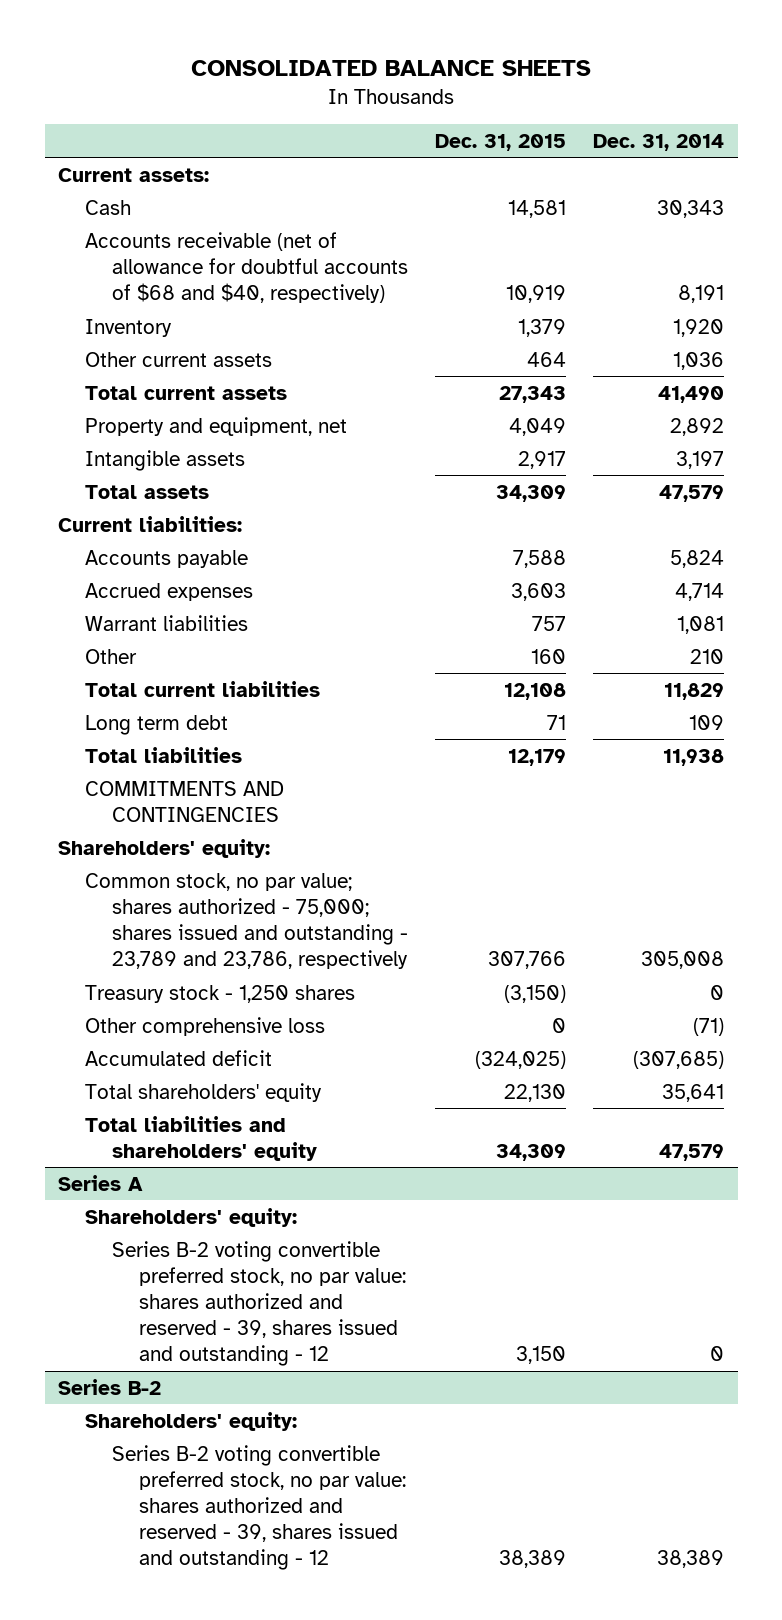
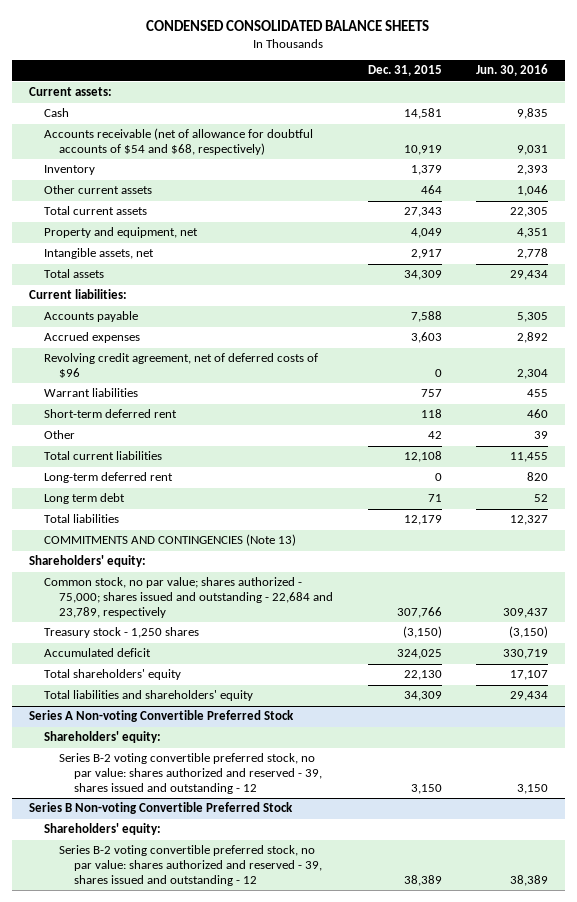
- CONSOLIDATED BALANCE SHEETS
+ CONDENSED CONSOLIDATED BALANCE SHEETS
- | Dec. 31, 2015 | Dec. 31, 2014
+ | Dec. 31, 2015 | Jun. 30, 2016
- Accounts receivable (net of allowance for doubtful accounts of $68 and $40, respectively) | 10,919 | 8,191
+ Accounts receivable (net of allowance for doubtful accounts of $54 and $68, respectively) | 10,919 | 9,031
- Intangible assets | 2,917 | 3,197
+ Intangible assets, net | 2,917 | 2,778
+ Revolving credit agreement, net of deferred costs of $96 | 0 | 2,304
- Other | 160 | 210
+ Short-term deferred rent | 118 | 460
+ Other | 42 | 39
+ Long-term deferred rent | 0 | 820
- COMMITMENTS AND CONTINGENCIES
+ COMMITMENTS AND CONTINGENCIES (Note 13)
- Common stock, no par value; shares authorized - 75,000; shares issued and outstanding - 23,789 and 23,786, respectively | 307,766 | 305,008
+ Common stock, no par value; shares authorized - 75,000; shares issued and outstanding - 22,684 and 23,789, respectively | 307,766 | 309,437
- Other comprehensive loss | 0 | (71)
- Accumulated deficit | (324,025) | (307,685)
+ Accumulated deficit | 324,025 | 330,719
- Series A
+ Series A Non-voting Convertible Preferred Stock
- Series B-2
+ Series B Non-voting Convertible Preferred Stock

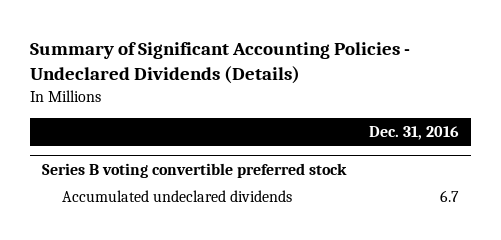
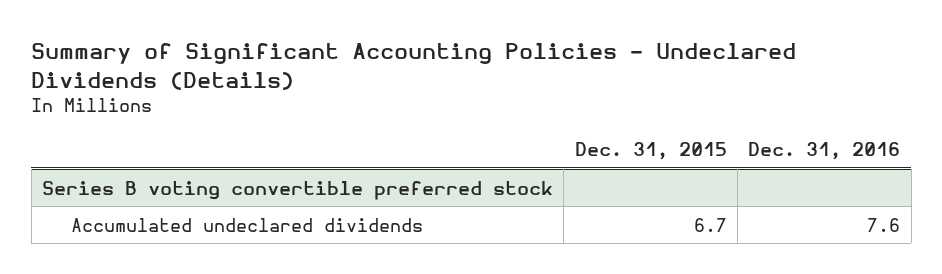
- | Dec. 31, 2016
+ | Dec. 31, 2015 | Dec. 31, 2016
@ Series B voting convertible preferred stock
- Accumulated undeclared dividends | 6.7
+ Accumulated undeclared dividends | 6.7 | 7.6

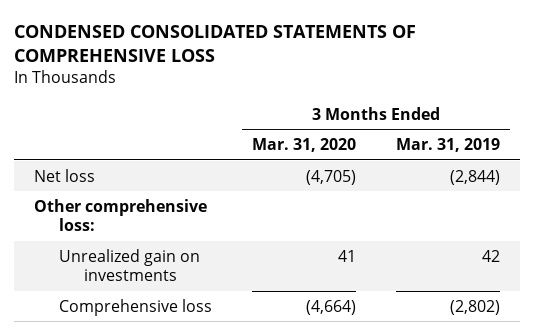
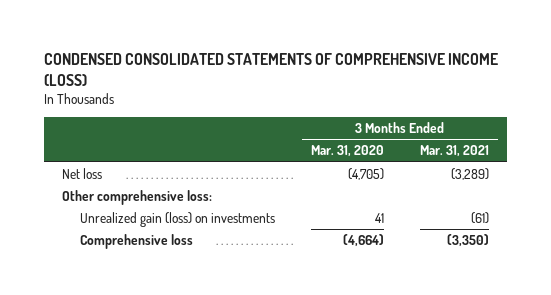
- CONDENSED CONSOLIDATED STATEMENTS OF COMPREHENSIVE LOSS
+ CONDENSED CONSOLIDATED STATEMENTS OF COMPREHENSIVE INCOME (LOSS)
- | 3 Months Ended Mar. 31, 2020 | 3 Months Ended Mar. 31, 2019
+ | 3 Months Ended Mar. 31, 2020 | 3 Months Ended Mar. 31, 2021
- Unrealized gain on investments | 41 | 42
+ Unrealized gain (loss) on investments | 41 | (61)

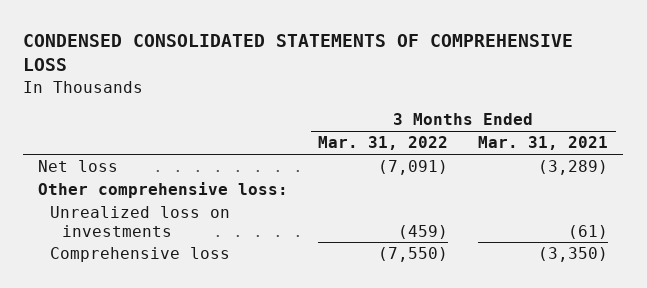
- CONDENSED CONSOLIDATED STATEMENTS OF COMPREHENSIVE INCOME (LOSS)
+ CONDENSED CONSOLIDATED STATEMENTS OF COMPREHENSIVE LOSS
- | 3 Months Ended Mar. 31, 2020 | 3 Months Ended Mar. 31, 2021
+ | 3 Months Ended Mar. 31, 2022 | 3 Months Ended Mar. 31, 2021
- Unrealized gain (loss) on investments | 41 | (61)
+ Unrealized loss on investments | (459) | (61)

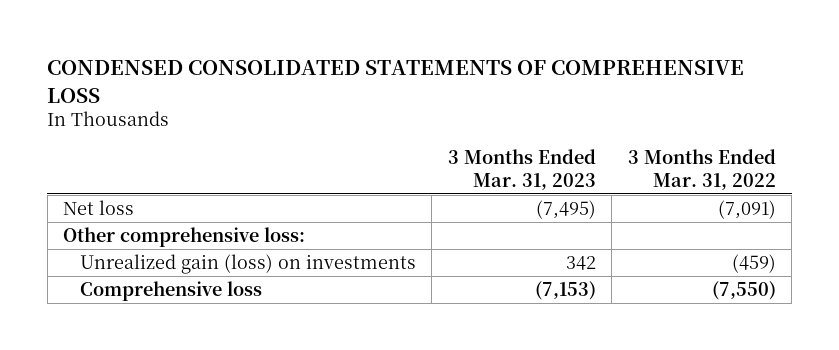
- | 3 Months Ended Mar. 31, 2022 | 3 Months Ended Mar. 31, 2021
+ | 3 Months Ended Mar. 31, 2023 | 3 Months Ended Mar. 31, 2022
- Unrealized loss on investments | (459) | (61)
+ Unrealized gain (loss) on investments | 342 | (459)

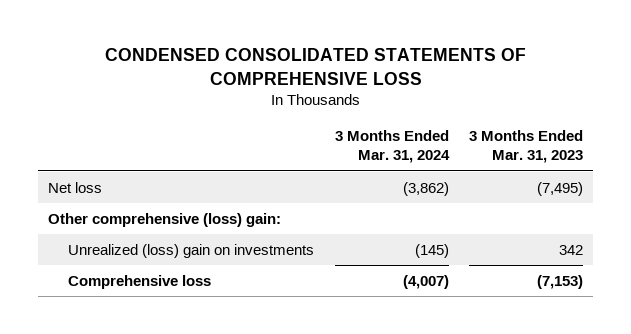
- | 3 Months Ended Mar. 31, 2023 | 3 Months Ended Mar. 31, 2022
+ | 3 Months Ended Mar. 31, 2024 | 3 Months Ended Mar. 31, 2023
- Other comprehensive loss:
- Unrealized gain (loss) on investments | 342 | (459)
+ Other comprehensive (loss) gain:
+ Unrealized (loss) gain on investments | (145) | 342

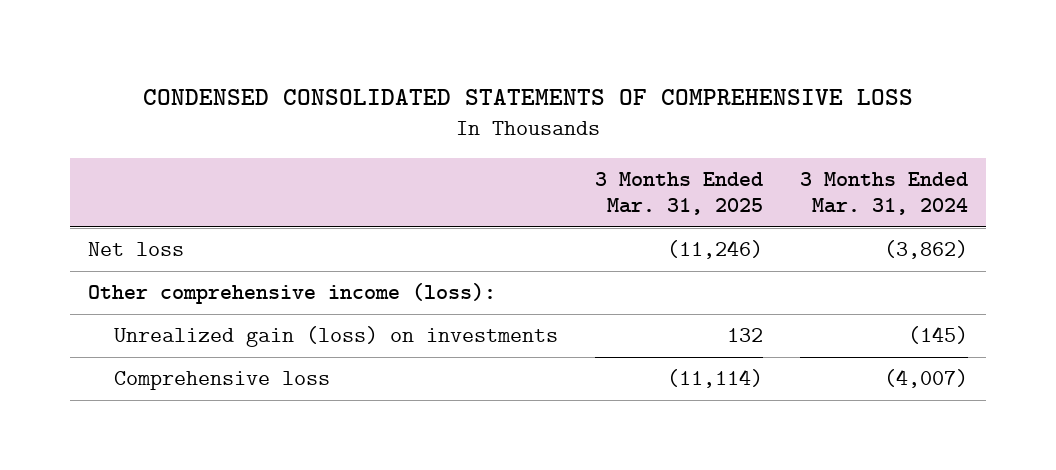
- | 3 Months Ended Mar. 31, 2024 | 3 Months Ended Mar. 31, 2023
+ | 3 Months Ended Mar. 31, 2025 | 3 Months Ended Mar. 31, 2024
- Other comprehensive (loss) gain:
- Unrealized (loss) gain on investments | (145) | 342
+ Other comprehensive income (loss):
+ Unrealized gain (loss) on investments | 132 | (145)

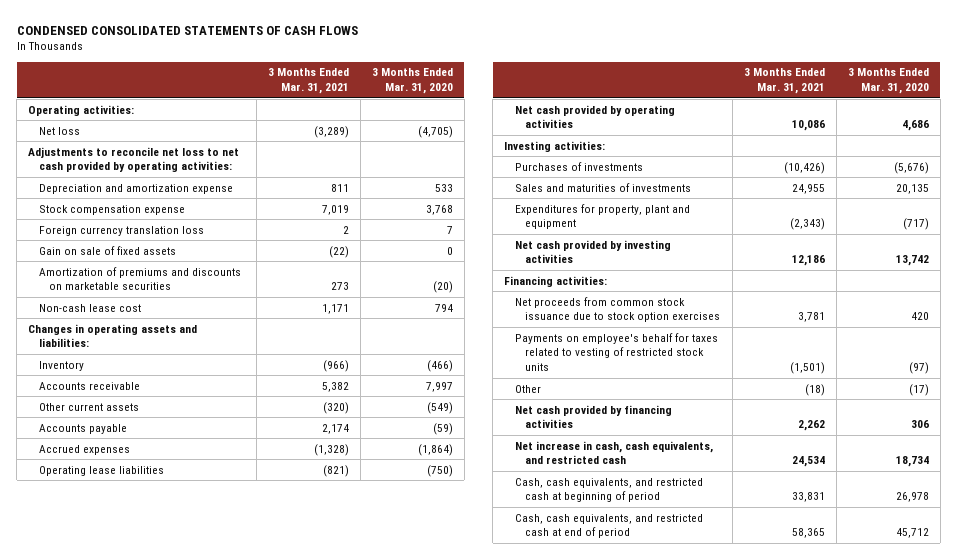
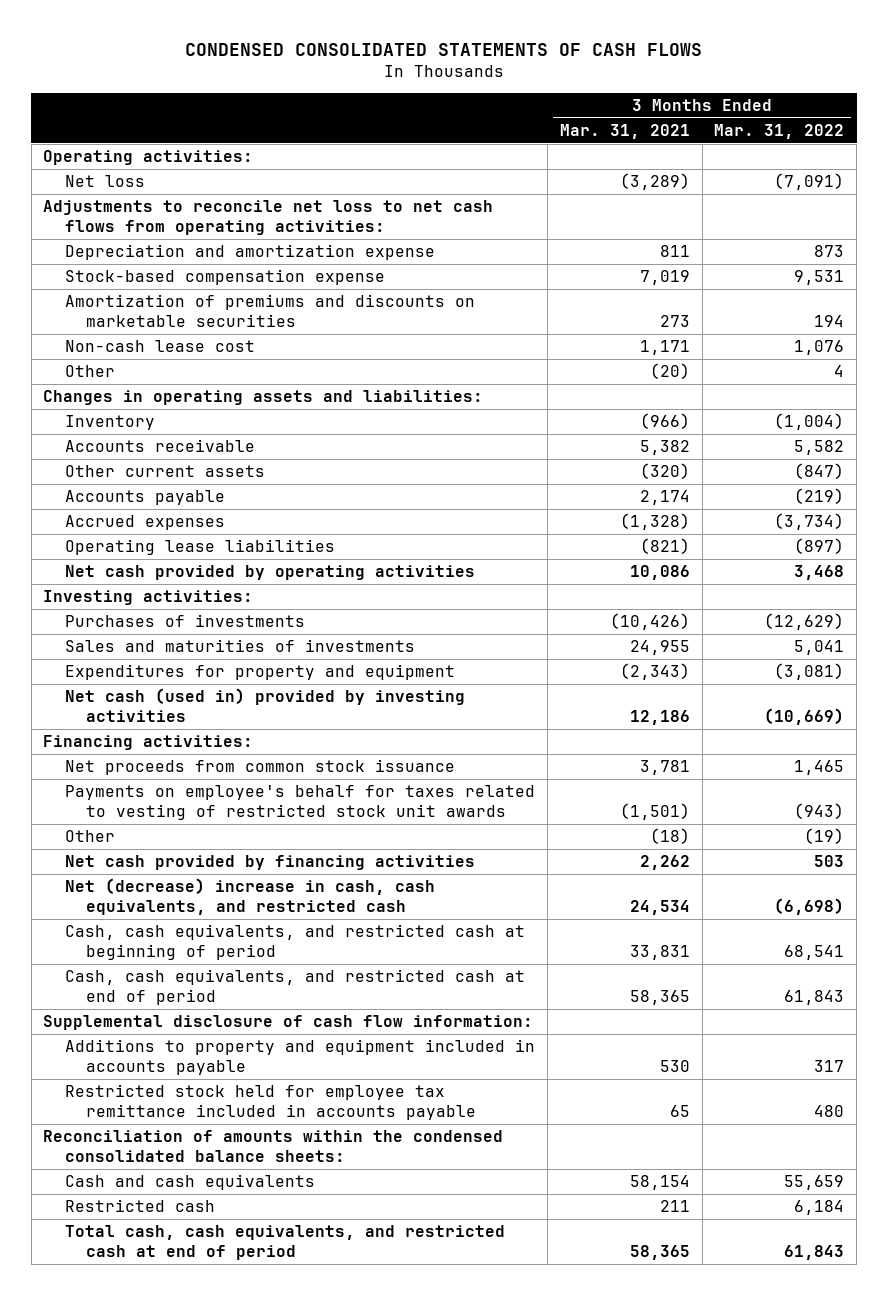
- | 3 Months Ended Mar. 31, 2021 | 3 Months Ended Mar. 31, 2020
+ | 3 Months Ended Mar. 31, 2021 | 3 Months Ended Mar. 31, 2022
- Adjustments to reconcile net loss to net cash provided by operating activities:
+ Adjustments to reconcile net loss to net cash flows from operating activities:
- Stock compensation expense | 7,019 | 3,768
- Foreign currency translation loss | 2 | 7
- Gain on sale of fixed assets | (22) | 0
+ Stock-based compensation expense | 7,019 | 9,531
+ Other | (20) | 4
- Expenditures for property, plant and equipment | (2,343) | (717)
- Net cash provided by investing activities | 12,186 | 13,742
+ Expenditures for property and equipment | (2,343) | (3,081)
+ Net cash (used in) provided by investing activities | 12,186 | (10,669)
- Net proceeds from common stock issuance due to stock option exercises | 3,781 | 420
- Payments on employee's behalf for taxes related to vesting of restricted stock units | (1,501) | (97)
+ Net proceeds from common stock issuance | 3,781 | 1,465
+ Payments on employee's behalf for taxes related to vesting of restricted stock unit awards | (1,501) | (943)
- Net increase in cash, cash equivalents, and restricted cash | 24,534 | 18,734
+ Net (decrease) increase in cash, cash equivalents, and restricted cash | 24,534 | (6,698)
+ Supplemental disclosure of cash flow information:
+ Additions to property and equipment included in accounts payable | 530 | 317
+ Restricted stock held for employee tax remittance included in accounts payable | 65 | 480
+ Reconciliation of amounts within the condensed consolidated balance sheets:
+ Cash and cash equivalents | 58,154 | 55,659
+ Restricted cash | 211 | 6,184
+ Total cash, cash equivalents, and restricted cash at end of period | 58,365 | 61,843

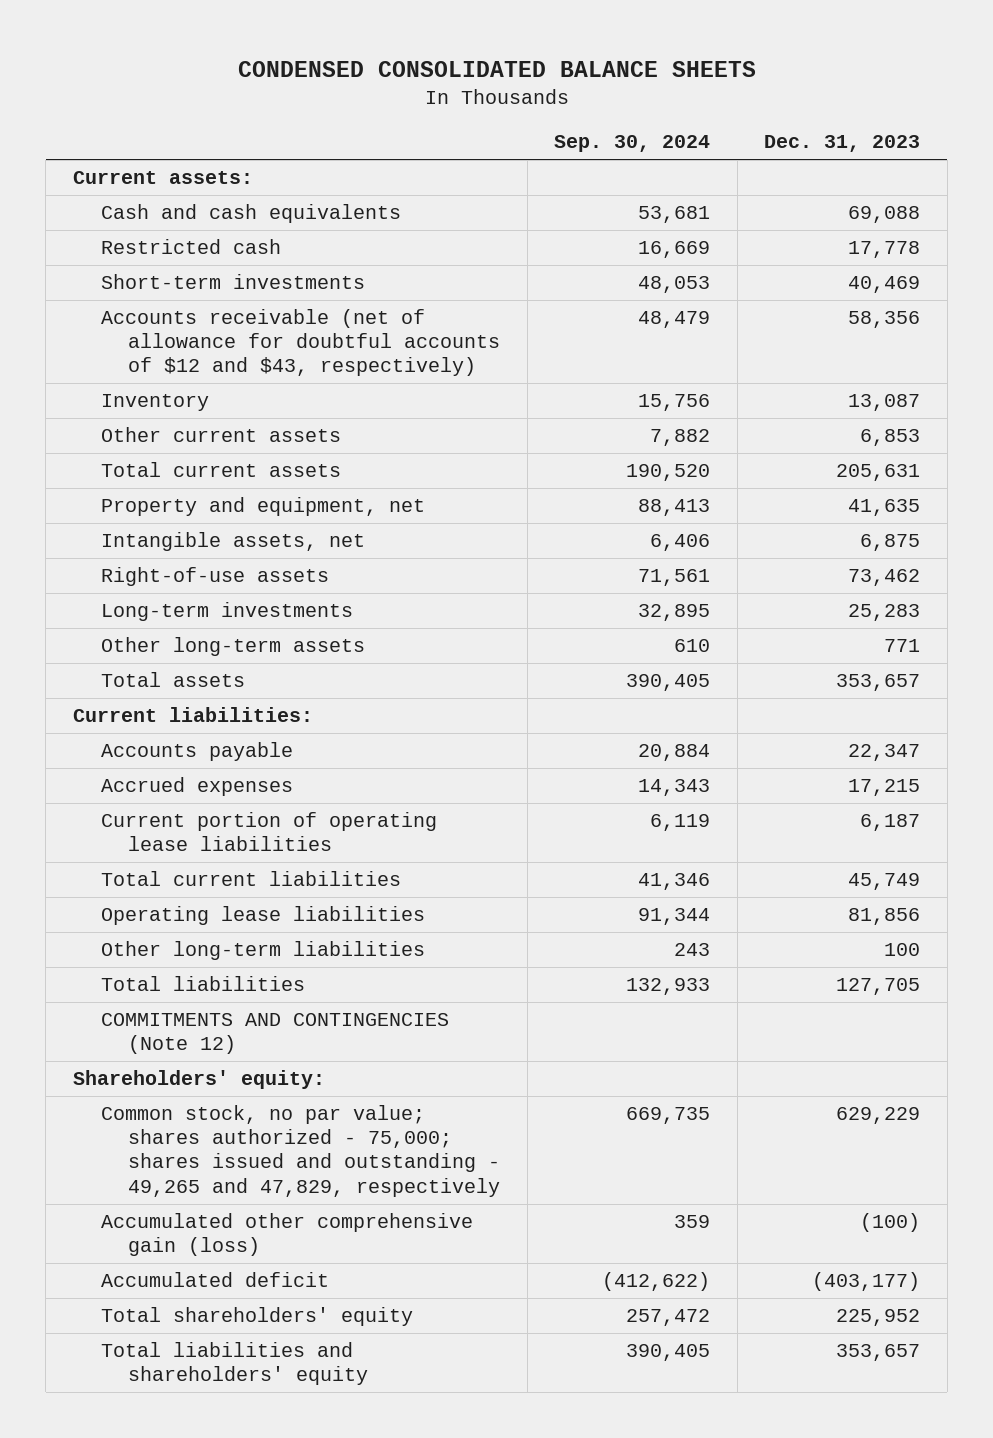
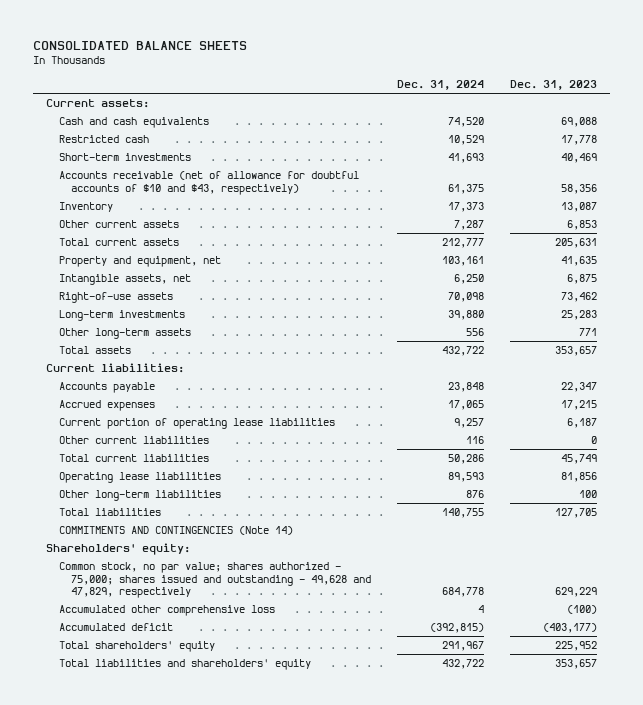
- CONDENSED CONSOLIDATED BALANCE SHEETS
+ CONSOLIDATED BALANCE SHEETS
- | Sep. 30, 2024 | Dec. 31, 2023
+ | Dec. 31, 2024 | Dec. 31, 2023
- Accounts receivable (net of allowance for doubtful accounts of $12 and $43, respectively) | 48,479 | 58,356
+ Accounts receivable (net of allowance for doubtful accounts of $10 and $43, respectively) | 61,375 | 58,356
+ Other current liabilities | 116 | 0
- COMMITMENTS AND CONTINGENCIES (Note 12)
+ COMMITMENTS AND CONTINGENCIES (Note 14)
- Common stock, no par value; shares authorized - 75,000; shares issued and outstanding - 49,265 and 47,829, respectively | 669,735 | 629,229
- Accumulated other comprehensive gain (loss) | 359 | (100)
+ Common stock, no par value; shares authorized - 75,000; shares issued and outstanding - 49,628 and 47,829, respectively | 684,778 | 629,229
+ Accumulated other comprehensive loss | 4 | (100)

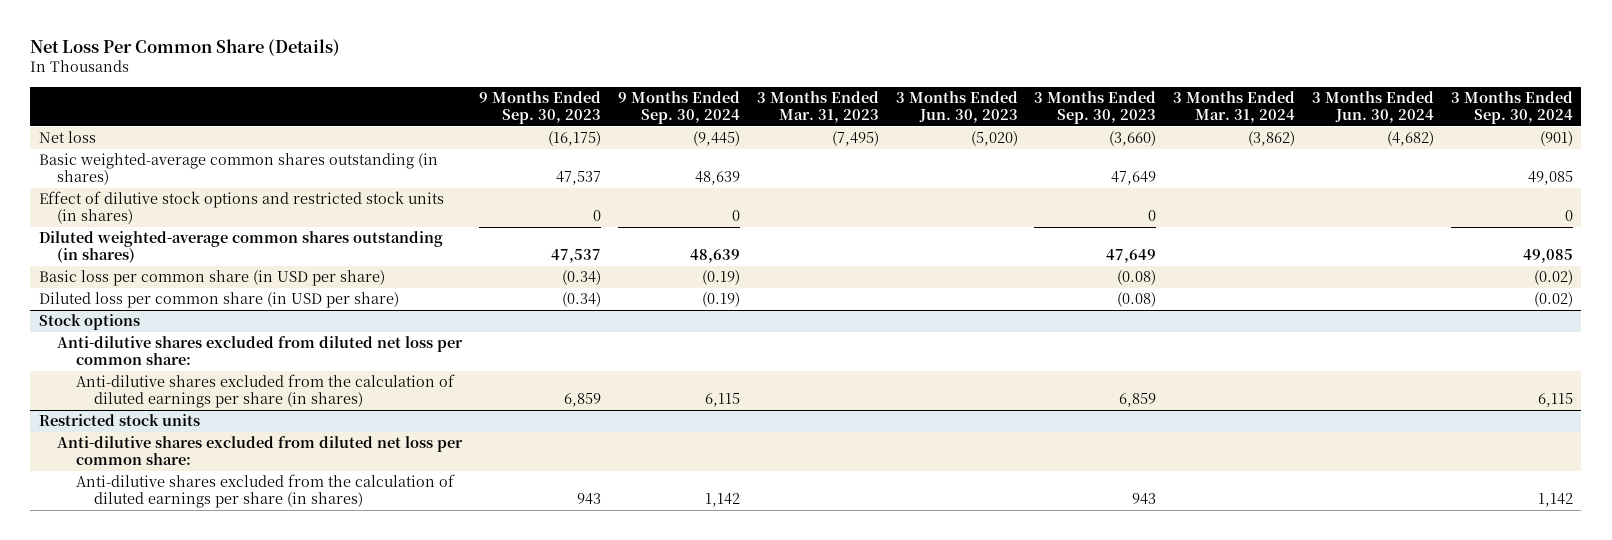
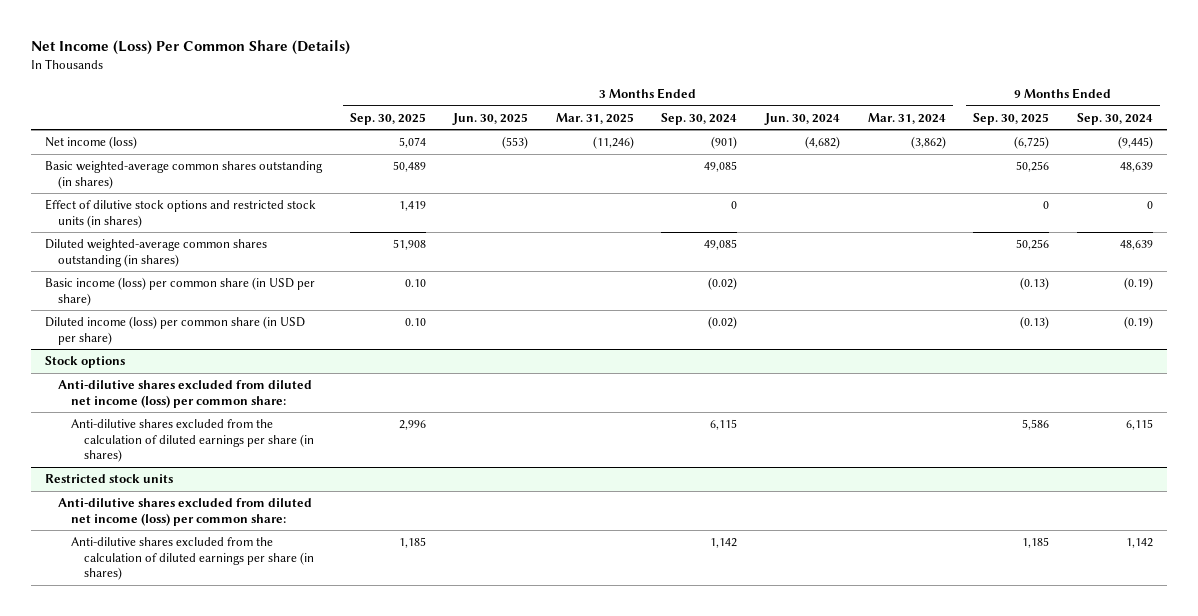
- Net Loss Per Common Share (Details)
+ Net Income (Loss) Per Common Share (Details)
- | 9 Months Ended Sep. 30, 2023 | 9 Months Ended Sep. 30, 2024 | 3 Months Ended Mar. 31, 2023 | 3 Months Ended Jun. 30, 2023 | 3 Months Ended Sep. 30, 2023 | 3 Months Ended Mar. 31, 2024 | 3 Months Ended Jun. 30, 2024 | 3 Months Ended Sep. 30, 2024
+ | 3 Months Ended Sep. 30, 2025 | 3 Months Ended Jun. 30, 2025 | 3 Months Ended Mar. 31, 2025 | 3 Months Ended Sep. 30, 2024 | 3 Months Ended Jun. 30, 2024 | 3 Months Ended Mar. 31, 2024 | 9 Months Ended Sep. 30, 2025 | 9 Months Ended Sep. 30, 2024
- Net loss | (16,175) | (9,445) | (7,495) | (5,020) | (3,660) | (3,862) | (4,682) | (901)
+ Net income (loss) | 5,074 | (553) | (11,246) | (901) | (4,682) | (3,862) | (6,725) | (9,445)
- Basic loss per common share (in USD per share) | (0.34) | (0.19) | | | (0.08) | | | (0.02)
- Diluted loss per common share (in USD per share) | (0.34) | (0.19) | | | (0.08) | | | (0.02)
+ Basic income (loss) per common share (in USD per share) | 0.10 | | | (0.02) | | | (0.13) | (0.19)
+ Diluted income (loss) per common share (in USD per share) | 0.10 | | | (0.02) | | | (0.13) | (0.19)
@ Stock options
- Anti-dilutive shares excluded from diluted net loss per common share:
+ Anti-dilutive shares excluded from diluted net income (loss) per common share:
@ Restricted stock units
- Anti-dilutive shares excluded from diluted net loss per common share:
+ Anti-dilutive shares excluded from diluted net income (loss) per common share:

